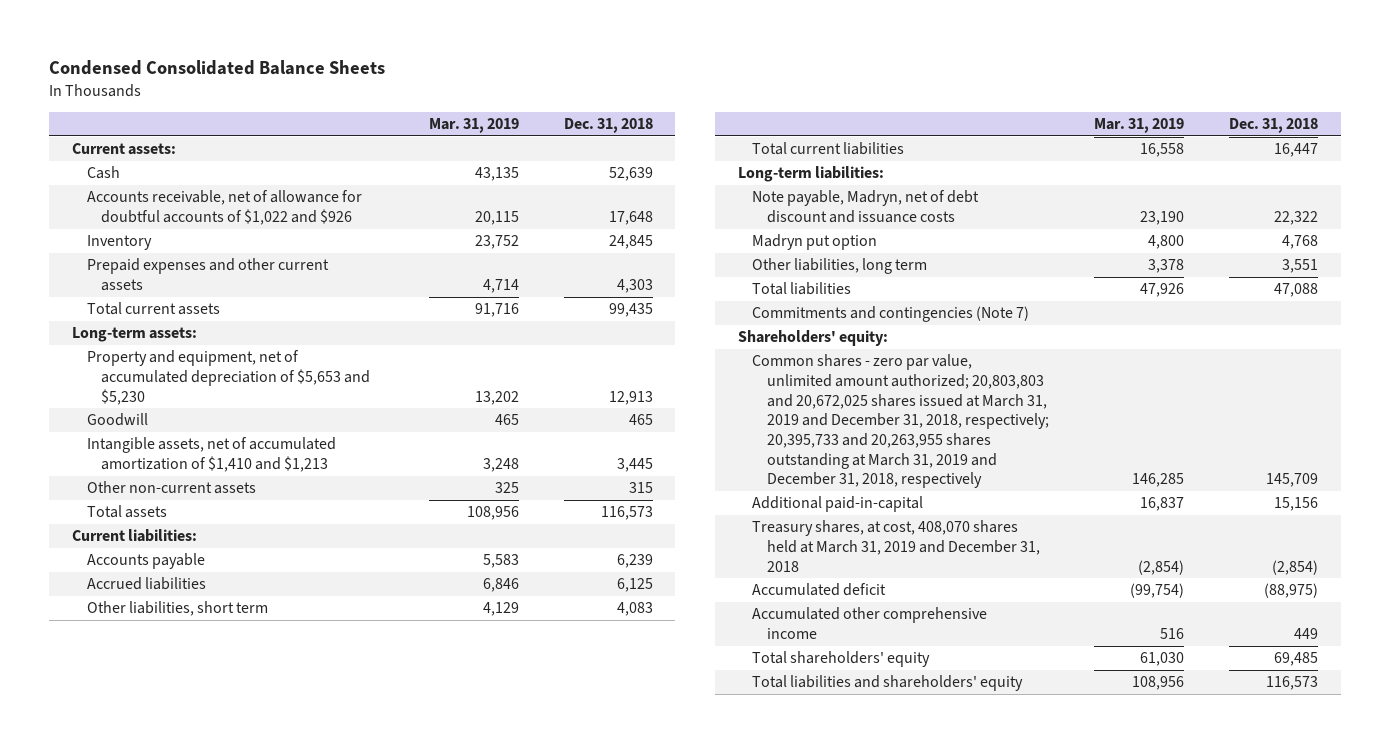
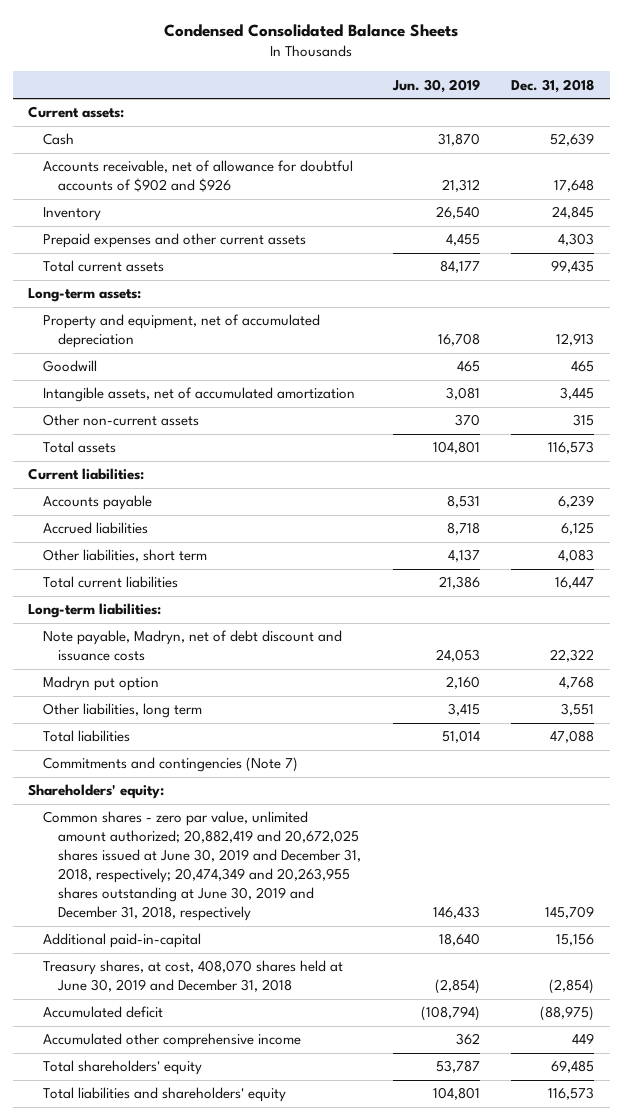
- | Mar. 31, 2019 | Dec. 31, 2018
+ | Jun. 30, 2019 | Dec. 31, 2018
- Accounts receivable, net of allowance for doubtful accounts of $1,022 and $926 | 20,115 | 17,648
+ Accounts receivable, net of allowance for doubtful accounts of $902 and $926 | 21,312 | 17,648
- Property and equipment, net of accumulated depreciation of $5,653 and $5,230 | 13,202 | 12,913
+ Property and equipment, net of accumulated depreciation | 16,708 | 12,913
- Intangible assets, net of accumulated amortization of $1,410 and $1,213 | 3,248 | 3,445
+ Intangible assets, net of accumulated amortization | 3,081 | 3,445
- Common shares - zero par value, unlimited amount authorized; 20,803,803 and 20,672,025 shares issued at March 31, 2019 and December 31, 2018, respectively; 20,395,733 and 20,263,955 shares outstanding at March 31, 2019 and December 31, 2018, respectively | 146,285 | 145,709
+ Common shares - zero par value, unlimited amount authorized; 20,882,419 and 20,672,025 shares issued at June 30, 2019 and December 31, 2018, respectively; 20,474,349 and 20,263,955 shares outstanding at June 30, 2019 and December 31, 2018, respectively | 146,433 | 145,709
- Treasury shares, at cost, 408,070 shares held at March 31, 2019 and December 31, 2018 | (2,854) | (2,854)
+ Treasury shares, at cost, 408,070 shares held at June 30, 2019 and December 31, 2018 | (2,854) | (2,854)

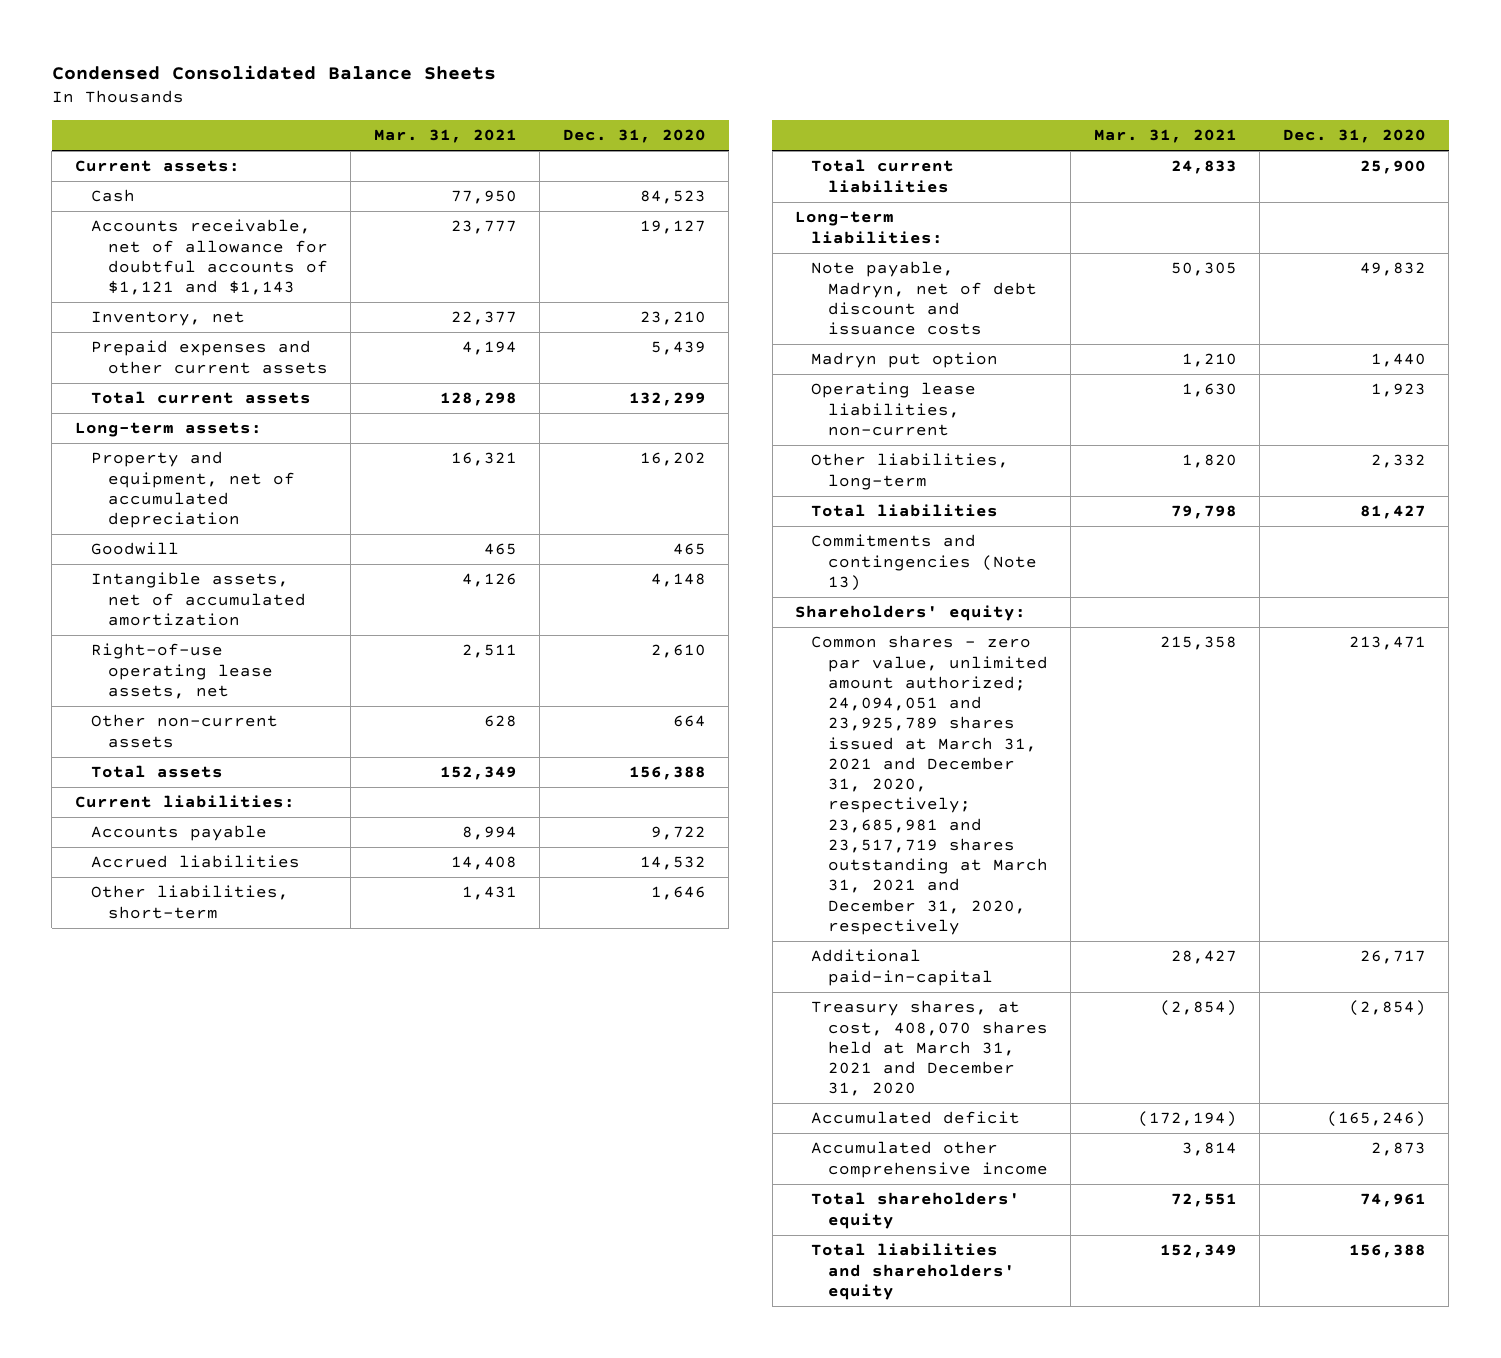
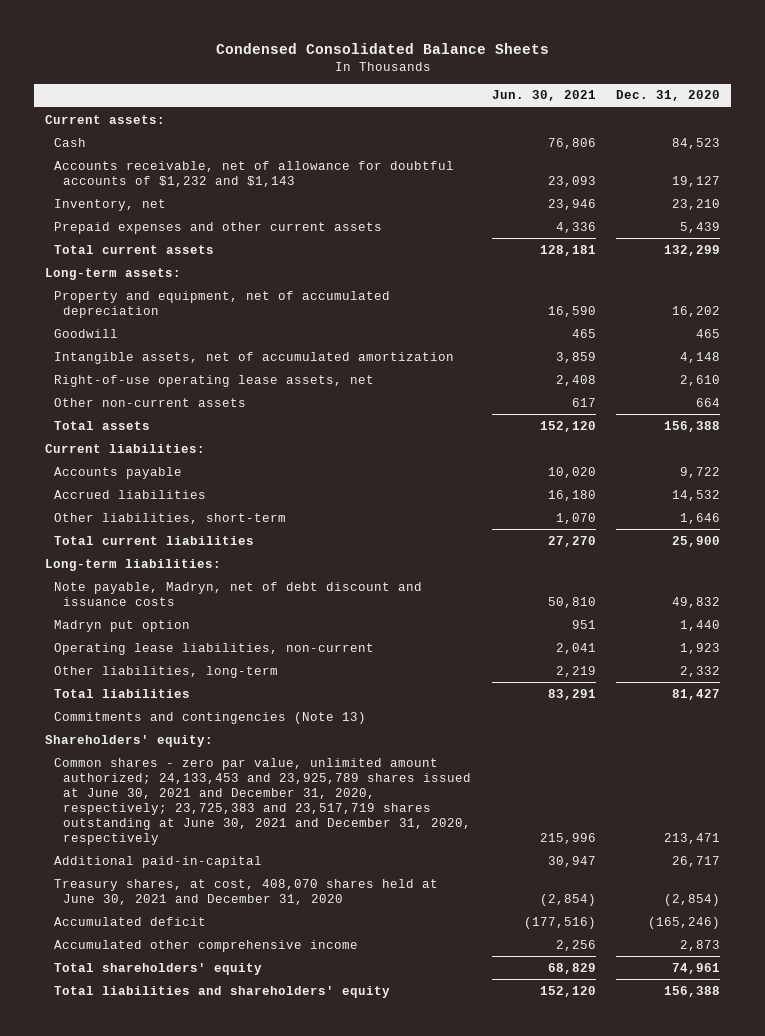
- | Mar. 31, 2021 | Dec. 31, 2020
+ | Jun. 30, 2021 | Dec. 31, 2020
- Accounts receivable, net of allowance for doubtful accounts of $1,121 and $1,143 | 23,777 | 19,127
+ Accounts receivable, net of allowance for doubtful accounts of $1,232 and $1,143 | 23,093 | 19,127
- Common shares - zero par value, unlimited amount authorized; 24,094,051 and 23,925,789 shares issued at March 31, 2021 and December 31, 2020, respectively; 23,685,981 and 23,517,719 shares outstanding at March 31, 2021 and December 31, 2020, respectively | 215,358 | 213,471
+ Common shares - zero par value, unlimited amount authorized; 24,133,453 and 23,925,789 shares issued at June 30, 2021 and December 31, 2020, respectively; 23,725,383 and 23,517,719 shares outstanding at June 30, 2021 and December 31, 2020, respectively | 215,996 | 213,471
- Treasury shares, at cost, 408,070 shares held at March 31, 2021 and December 31, 2020 | (2,854) | (2,854)
+ Treasury shares, at cost, 408,070 shares held at June 30, 2021 and December 31, 2020 | (2,854) | (2,854)

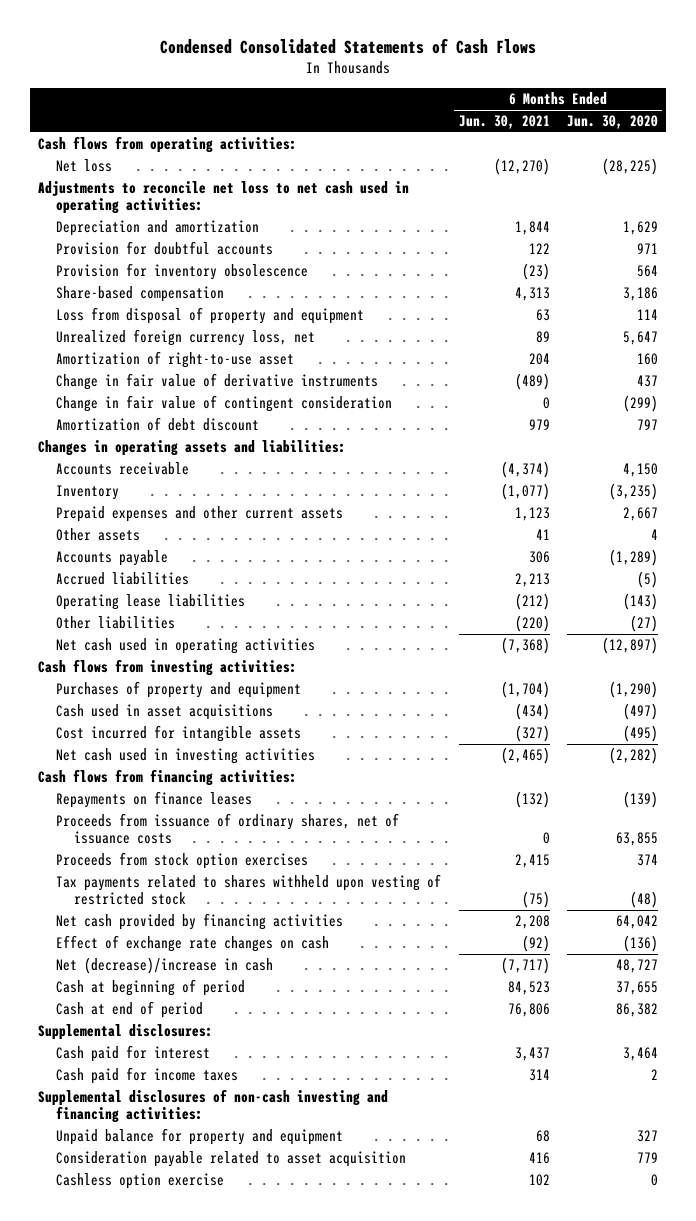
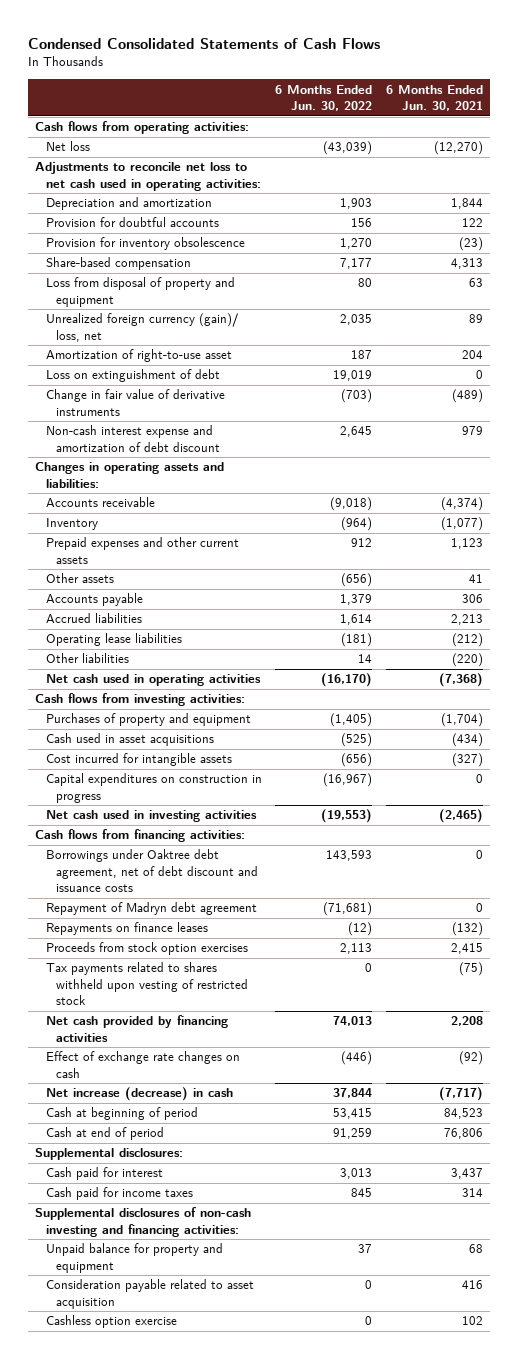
- | 6 Months Ended Jun. 30, 2021 | 6 Months Ended Jun. 30, 2020
+ | 6 Months Ended Jun. 30, 2022 | 6 Months Ended Jun. 30, 2021
- Unrealized foreign currency loss, net | 89 | 5,647
+ Unrealized foreign currency (gain)/ loss, net | 2,035 | 89
+ Loss on extinguishment of debt | 19,019 | 0
- Change in fair value of contingent consideration | 0 | (299)
- Amortization of debt discount | 979 | 797
+ Non-cash interest expense and amortization of debt discount | 2,645 | 979
+ Capital expenditures on construction in progress | (16,967) | 0
+ Borrowings under Oaktree debt agreement, net of debt discount and issuance costs | 143,593 | 0
+ Repayment of Madryn debt agreement | (71,681) | 0
- Proceeds from issuance of ordinary shares, net of issuance costs | 0 | 63,855
- Net (decrease)/increase in cash | (7,717) | 48,727
+ Net increase (decrease) in cash | 37,844 | (7,717)

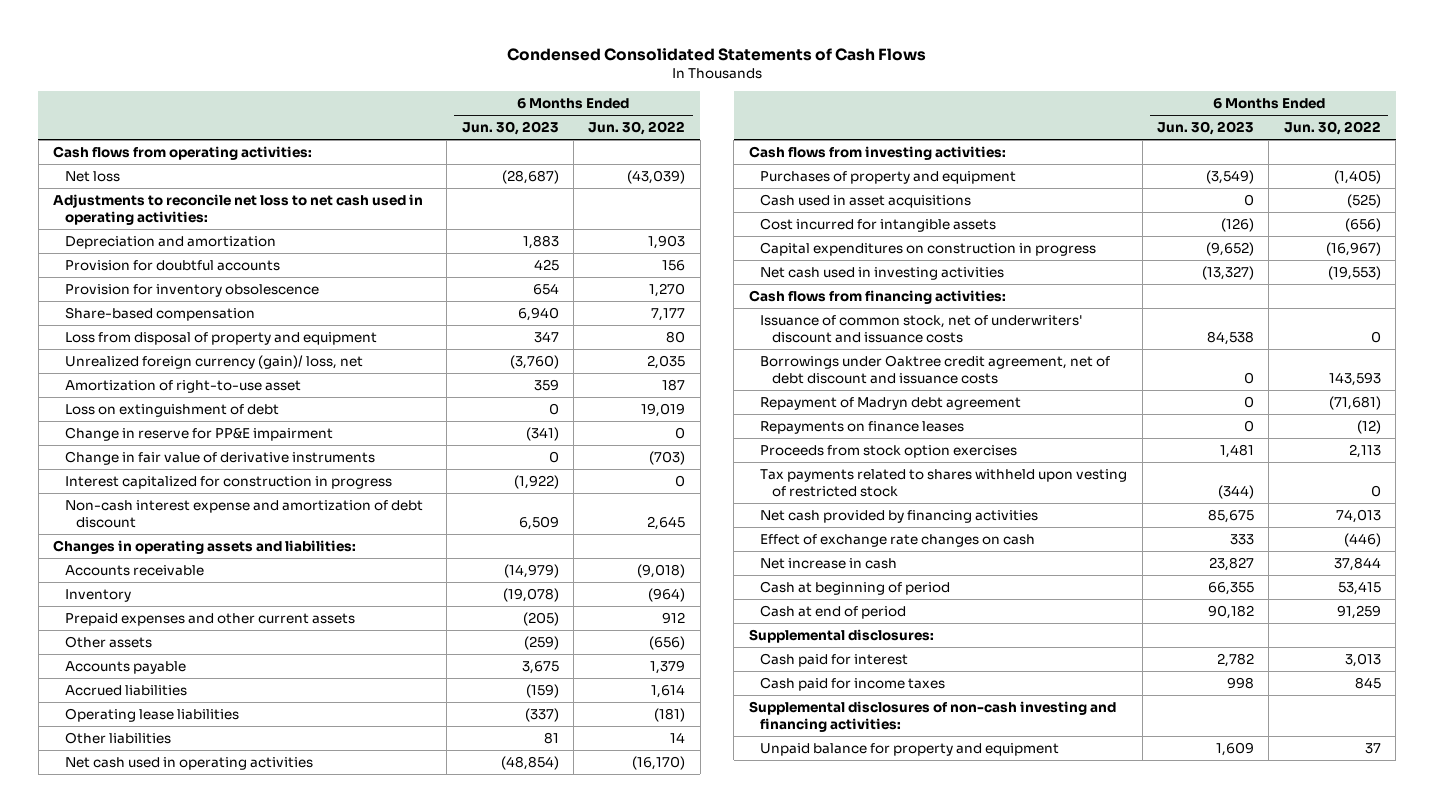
- | 6 Months Ended Jun. 30, 2022 | 6 Months Ended Jun. 30, 2021
+ | 6 Months Ended Jun. 30, 2023 | 6 Months Ended Jun. 30, 2022
+ Change in reserve for PP&E impairment | (341) | 0
+ Interest capitalized for construction in progress | (1,922) | 0
- Borrowings under Oaktree debt agreement, net of debt discount and issuance costs | 143,593 | 0
+ Issuance of common stock, net of underwriters' discount and issuance costs | 84,538 | 0
+ Borrowings under Oaktree credit agreement, net of debt discount and issuance costs | 0 | 143,593
- Net increase (decrease) in cash | 37,844 | (7,717)
+ Net increase in cash | 23,827 | 37,844
- Consideration payable related to asset acquisition | 0 | 416
- Cashless option exercise | 0 | 102

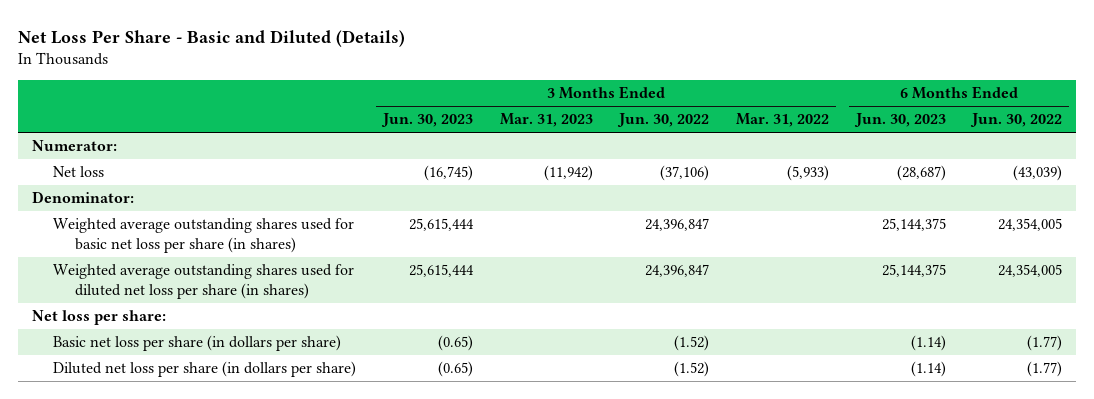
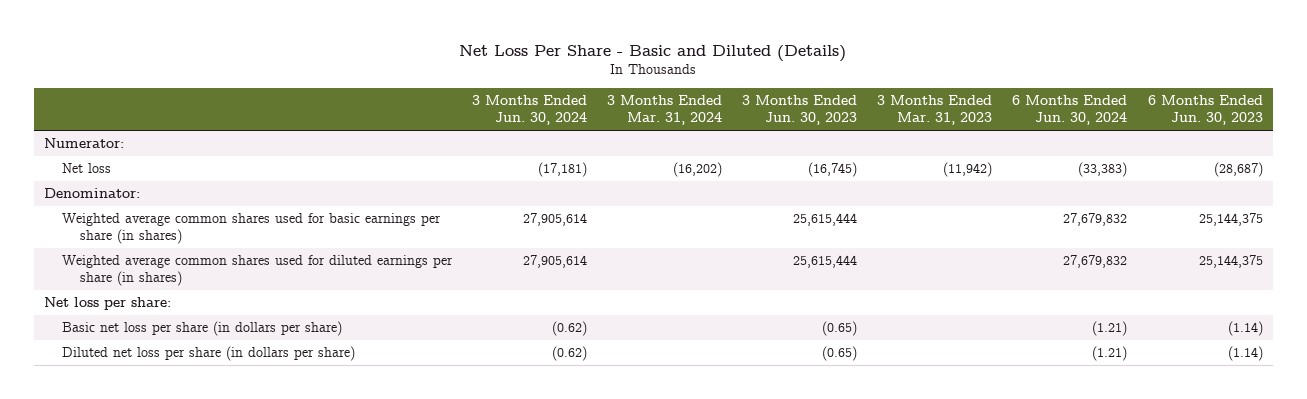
- | 3 Months Ended Jun. 30, 2023 | 3 Months Ended Mar. 31, 2023 | 3 Months Ended Jun. 30, 2022 | 3 Months Ended Mar. 31, 2022 | 6 Months Ended Jun. 30, 2023 | 6 Months Ended Jun. 30, 2022
+ | 3 Months Ended Jun. 30, 2024 | 3 Months Ended Mar. 31, 2024 | 3 Months Ended Jun. 30, 2023 | 3 Months Ended Mar. 31, 2023 | 6 Months Ended Jun. 30, 2024 | 6 Months Ended Jun. 30, 2023
- Weighted average outstanding shares used for basic net loss per share (in shares) | 25,615,444 | | 24,396,847 | | 25,144,375 | 24,354,005
- Weighted average outstanding shares used for diluted net loss per share (in shares) | 25,615,444 | | 24,396,847 | | 25,144,375 | 24,354,005
+ Weighted average common shares used for basic earnings per share (in shares) | 27,905,614 | | 25,615,444 | | 27,679,832 | 25,144,375
+ Weighted average common shares used for diluted earnings per share (in shares) | 27,905,614 | | 25,615,444 | | 27,679,832 | 25,144,375

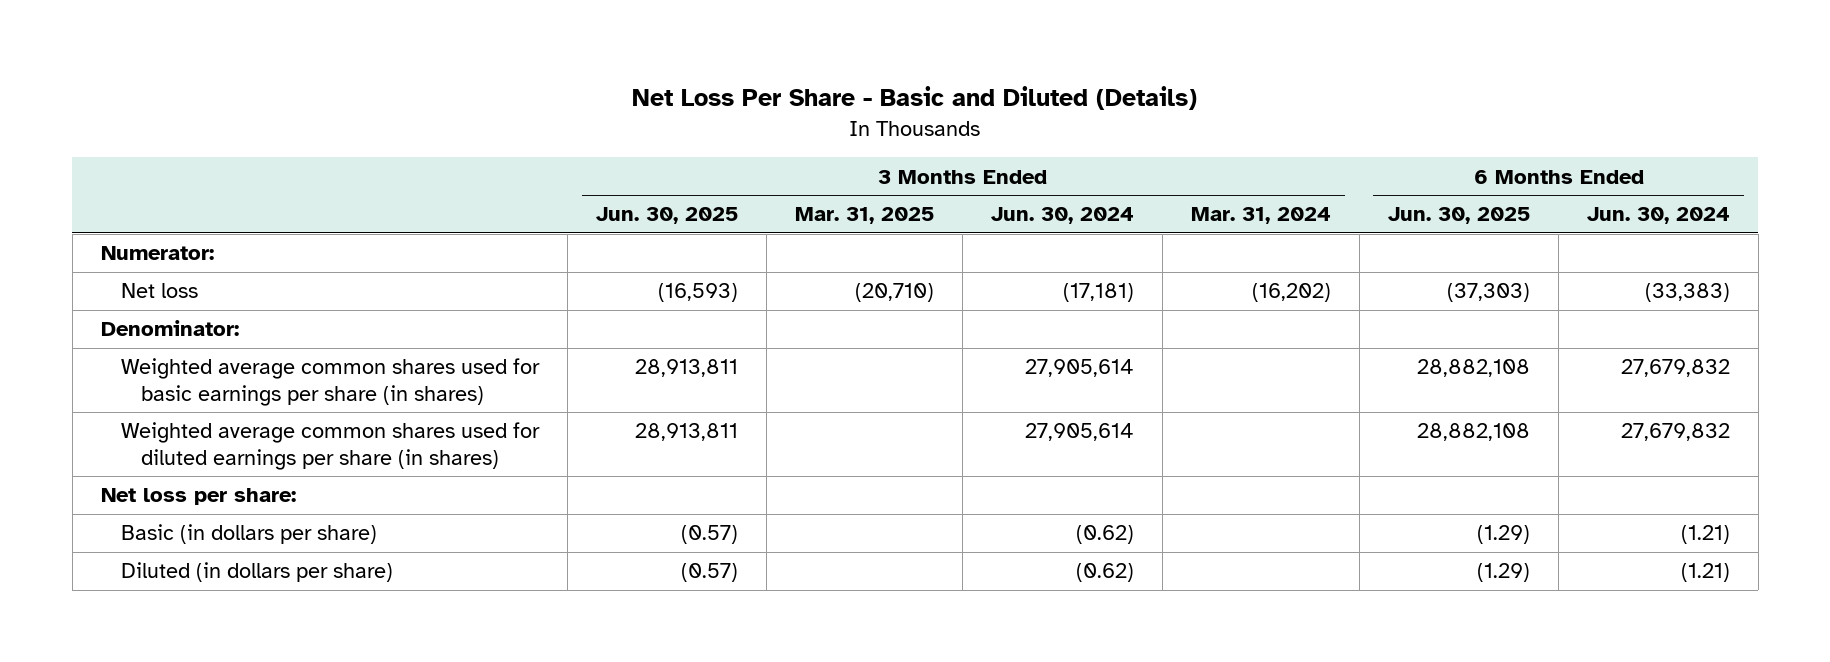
- | 3 Months Ended Jun. 30, 2024 | 3 Months Ended Mar. 31, 2024 | 3 Months Ended Jun. 30, 2023 | 3 Months Ended Mar. 31, 2023 | 6 Months Ended Jun. 30, 2024 | 6 Months Ended Jun. 30, 2023
+ | 3 Months Ended Jun. 30, 2025 | 3 Months Ended Mar. 31, 2025 | 3 Months Ended Jun. 30, 2024 | 3 Months Ended Mar. 31, 2024 | 6 Months Ended Jun. 30, 2025 | 6 Months Ended Jun. 30, 2024
- Basic net loss per share (in dollars per share) | (0.62) | | (0.65) | | (1.21) | (1.14)
- Diluted net loss per share (in dollars per share) | (0.62) | | (0.65) | | (1.21) | (1.14)
+ Basic (in dollars per share) | (0.57) | | (0.62) | | (1.29) | (1.21)
+ Diluted (in dollars per share) | (0.57) | | (0.62) | | (1.29) | (1.21)

